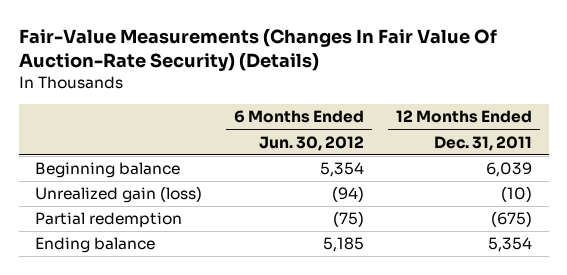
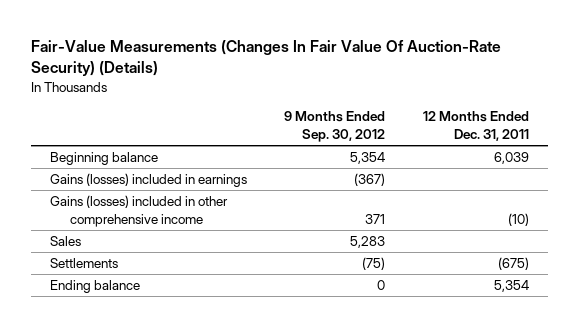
- | 6 Months Ended Jun. 30, 2012 | 12 Months Ended Dec. 31, 2011
+ | 9 Months Ended Sep. 30, 2012 | 12 Months Ended Dec. 31, 2011
- Unrealized gain (loss) | (94) | (10)
- Partial redemption | (75) | (675)
+ Gains (losses) included in earnings | (367) |
+ Gains (losses) included in other comprehensive income | 371 | (10)
+ Sales | 5,283 |
+ Settlements | (75) | (675)

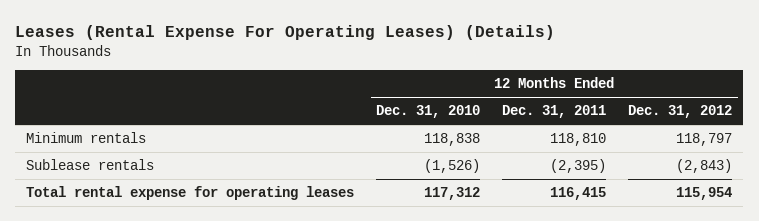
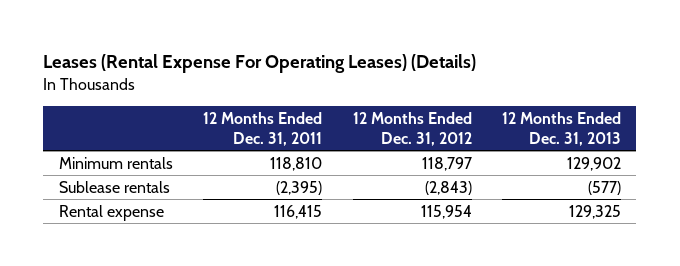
- | 12 Months Ended Dec. 31, 2010 | 12 Months Ended Dec. 31, 2011 | 12 Months Ended Dec. 31, 2012
+ | 12 Months Ended Dec. 31, 2011 | 12 Months Ended Dec. 31, 2012 | 12 Months Ended Dec. 31, 2013
- Total rental expense for operating leases | 117,312 | 116,415 | 115,954
+ Rental expense | 116,415 | 115,954 | 129,325

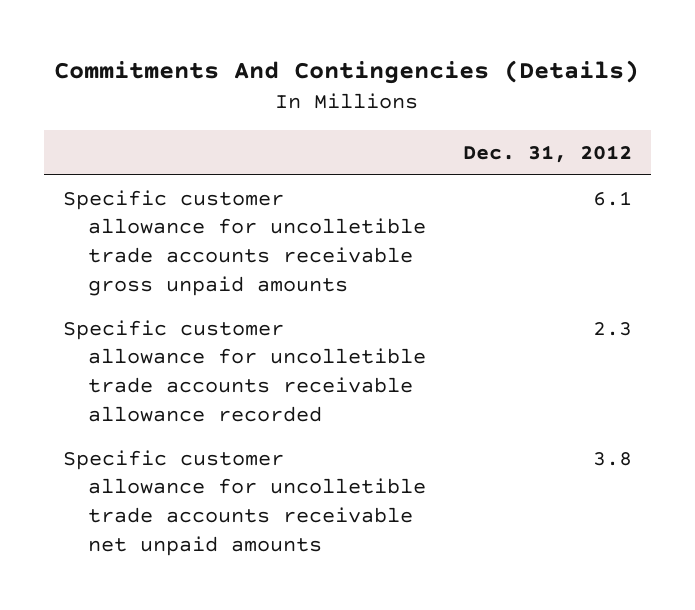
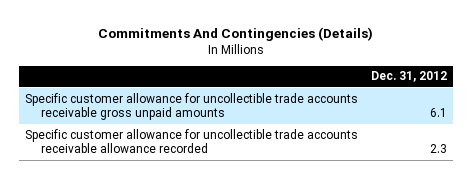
- Specific customer allowance for uncolletible trade accounts receivable gross unpaid amounts | 6.1
- Specific customer allowance for uncolletible trade accounts receivable allowance recorded | 2.3
- Specific customer allowance for uncolletible trade accounts receivable net unpaid amounts | 3.8
+ Specific customer allowance for uncollectible trade accounts receivable gross unpaid amounts | 6.1
+ Specific customer allowance for uncollectible trade accounts receivable allowance recorded | 2.3

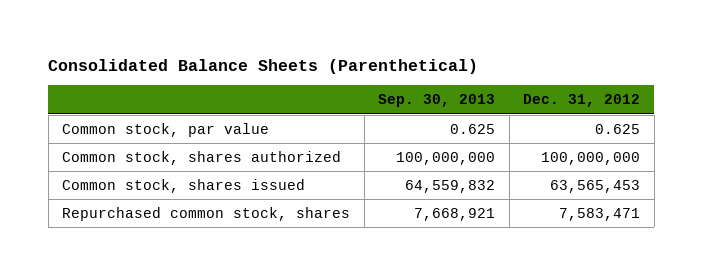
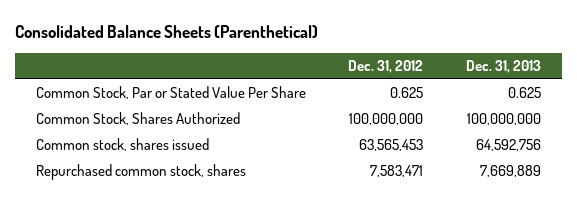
- | Sep. 30, 2013 | Dec. 31, 2012
+ | Dec. 31, 2012 | Dec. 31, 2013
- Common stock, par value | 0.625 | 0.625
- Common stock, shares authorized | 100,000,000 | 100,000,000
+ Common Stock, Par or Stated Value Per Share | 0.625 | 0.625
+ Common Stock, Shares Authorized | 100,000,000 | 100,000,000

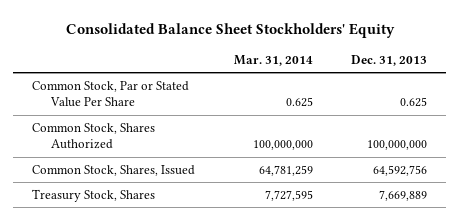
- Consolidated Balance Sheets (Parenthetical)
+ Consolidated Balance Sheet Stockholders' Equity
- | Dec. 31, 2012 | Dec. 31, 2013
+ | Mar. 31, 2014 | Dec. 31, 2013
- Common stock, shares issued | 63,565,453 | 64,592,756
- Repurchased common stock, shares | 7,583,471 | 7,669,889
+ Common Stock, Shares, Issued | 64,781,259 | 64,592,756
+ Treasury Stock, Shares | 7,727,595 | 7,669,889

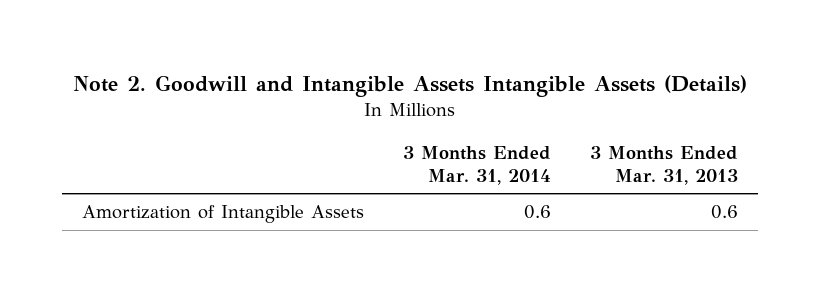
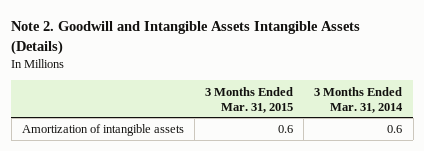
- | 3 Months Ended Mar. 31, 2014 | 3 Months Ended Mar. 31, 2013
+ | 3 Months Ended Mar. 31, 2015 | 3 Months Ended Mar. 31, 2014
- Amortization of Intangible Assets | 0.6 | 0.6
+ Amortization of intangible assets | 0.6 | 0.6

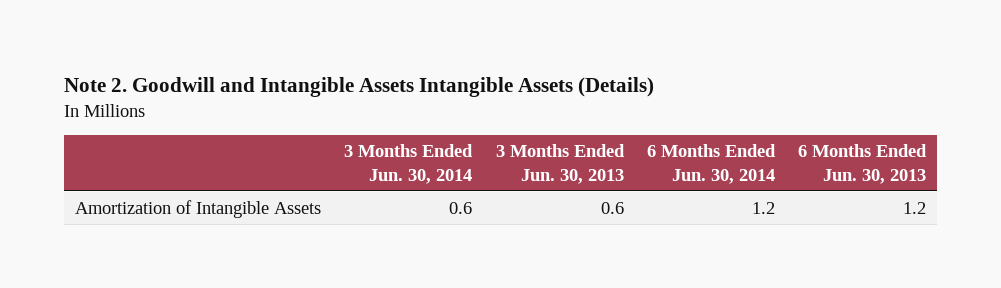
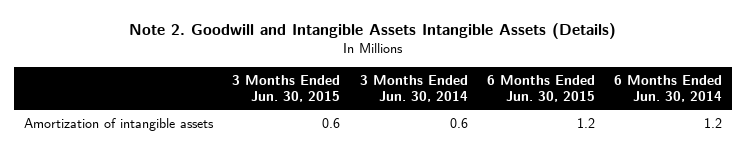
- | 3 Months Ended Jun. 30, 2014 | 3 Months Ended Jun. 30, 2013 | 6 Months Ended Jun. 30, 2014 | 6 Months Ended Jun. 30, 2013
+ | 3 Months Ended Jun. 30, 2015 | 3 Months Ended Jun. 30, 2014 | 6 Months Ended Jun. 30, 2015 | 6 Months Ended Jun. 30, 2014
- Amortization of Intangible Assets | 0.6 | 0.6 | 1.2 | 1.2
+ Amortization of intangible assets | 0.6 | 0.6 | 1.2 | 1.2

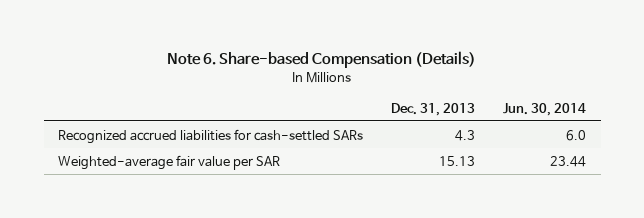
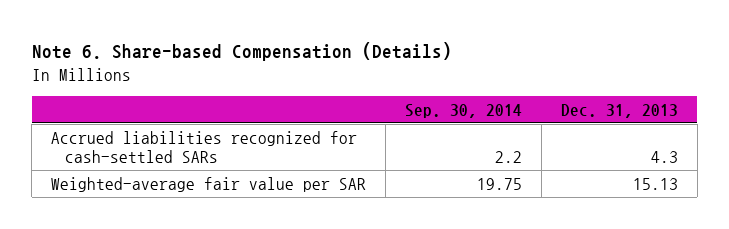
- | Dec. 31, 2013 | Jun. 30, 2014
+ | Sep. 30, 2014 | Dec. 31, 2013
- Recognized accrued liabilities for cash-settled SARs | 4.3 | 6.0
+ Accrued liabilities recognized for cash-settled SARs | 2.2 | 4.3

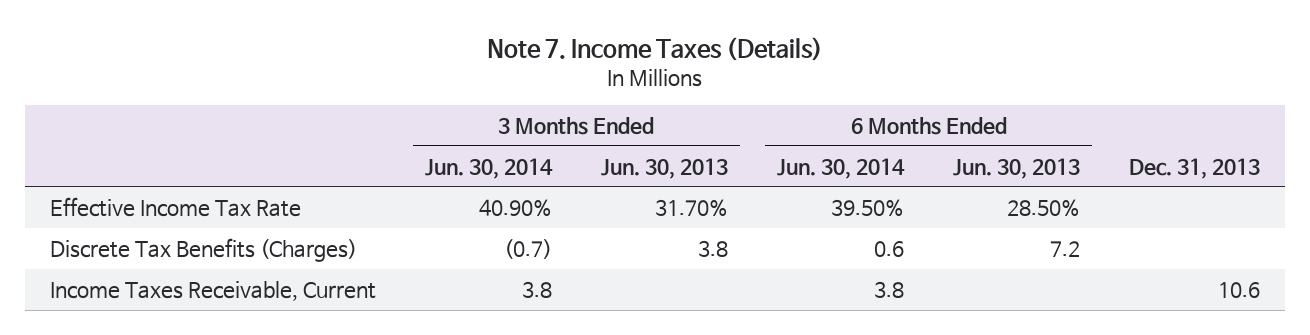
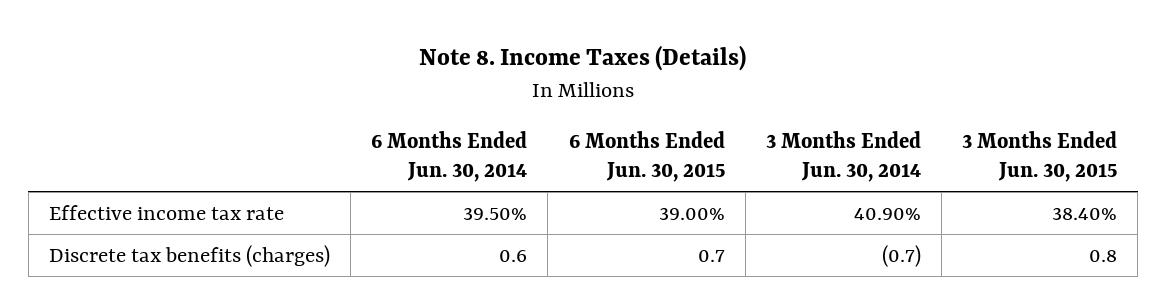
- Note 7. Income Taxes (Details)
+ Note 8. Income Taxes (Details)
- | 3 Months Ended Jun. 30, 2014 | 3 Months Ended Jun. 30, 2013 | 6 Months Ended Jun. 30, 2014 | 6 Months Ended Jun. 30, 2013 | Dec. 31, 2013
+ | 6 Months Ended Jun. 30, 2014 | 6 Months Ended Jun. 30, 2015 | 3 Months Ended Jun. 30, 2014 | 3 Months Ended Jun. 30, 2015
- Effective Income Tax Rate | 40.90% | 31.70% | 39.50% | 28.50% |
- Discrete Tax Benefits (Charges) | (0.7) | 3.8 | 0.6 | 7.2 |
- Income Taxes Receivable, Current | 3.8 | | 3.8 | | 10.6
+ Effective income tax rate | 39.50% | 39.00% | 40.90% | 38.40%
+ Discrete tax benefits (charges) | 0.6 | 0.7 | (0.7) | 0.8

